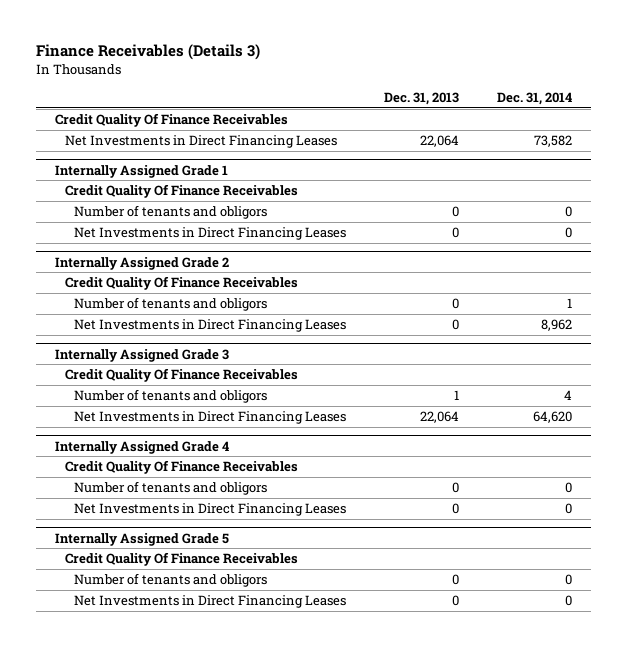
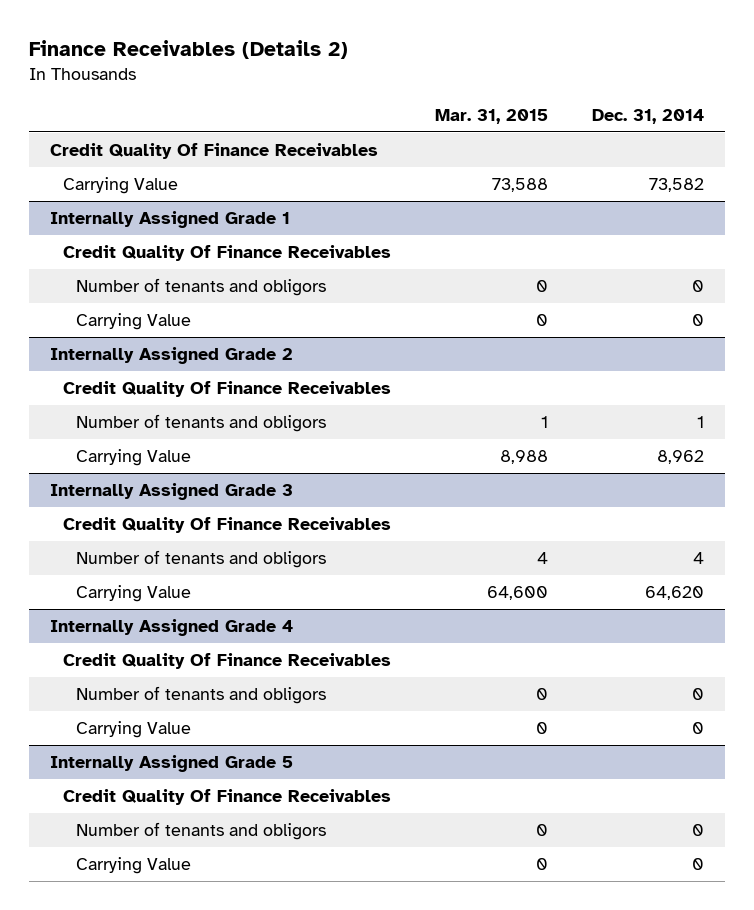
- Finance Receivables (Details 3)
+ Finance Receivables (Details 2)
- | Dec. 31, 2013 | Dec. 31, 2014
+ | Mar. 31, 2015 | Dec. 31, 2014
- Net Investments in Direct Financing Leases | 22,064 | 73,582
+ Carrying Value | 73,588 | 73,582
@ Internally Assigned Grade 1
- Net Investments in Direct Financing Leases | 0 | 0
+ Carrying Value | 0 | 0
@ Internally Assigned Grade 2
- Net Investments in Direct Financing Leases | 0 | 8,962
+ Carrying Value | 8,988 | 8,962
@ Internally Assigned Grade 3
- Net Investments in Direct Financing Leases | 22,064 | 64,620
+ Carrying Value | 64,600 | 64,620
@ Internally Assigned Grade 4
- Net Investments in Direct Financing Leases | 0 | 0
+ Carrying Value | 0 | 0
@ Internally Assigned Grade 5
- Net Investments in Direct Financing Leases | 0 | 0
+ Carrying Value | 0 | 0

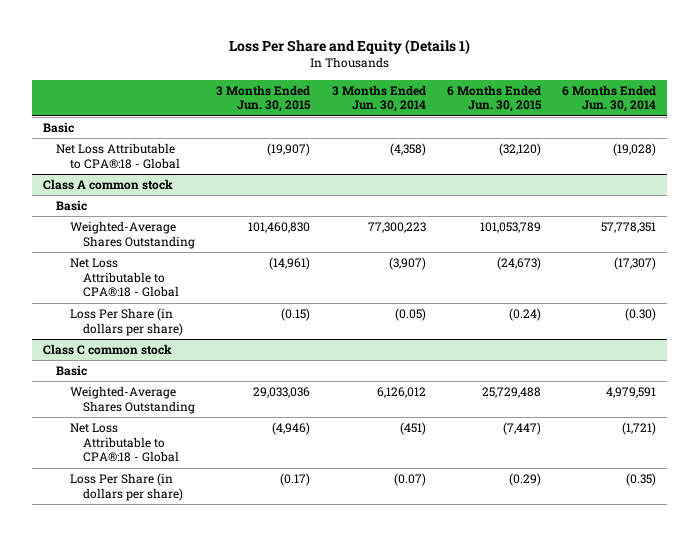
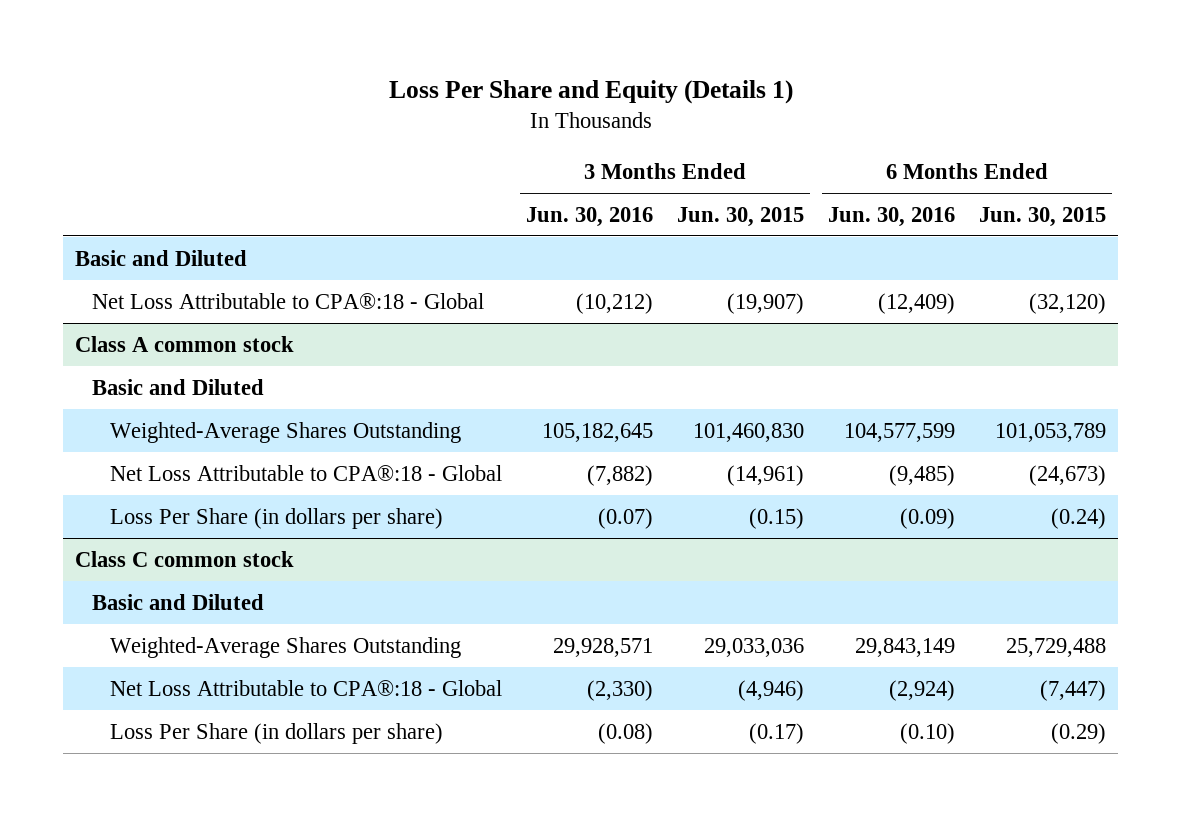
- | 3 Months Ended Jun. 30, 2015 | 3 Months Ended Jun. 30, 2014 | 6 Months Ended Jun. 30, 2015 | 6 Months Ended Jun. 30, 2014
+ | 3 Months Ended Jun. 30, 2016 | 3 Months Ended Jun. 30, 2015 | 6 Months Ended Jun. 30, 2016 | 6 Months Ended Jun. 30, 2015
- Basic
+ Basic and Diluted
@ Class A common stock
- Basic
+ Basic and Diluted
@ Class C common stock
- Basic
+ Basic and Diluted

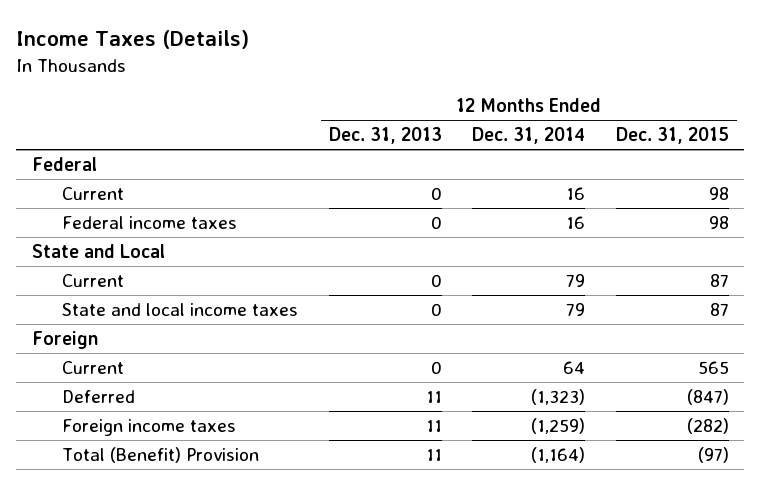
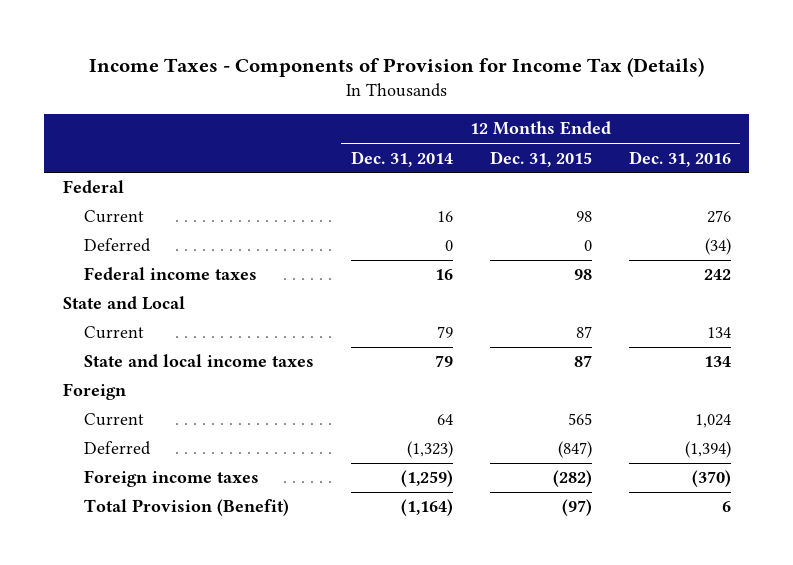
- Income Taxes (Details)
+ Income Taxes - Components of Provision for Income Tax (Details)
- | 12 Months Ended Dec. 31, 2013 | 12 Months Ended Dec. 31, 2014 | 12 Months Ended Dec. 31, 2015
+ | 12 Months Ended Dec. 31, 2014 | 12 Months Ended Dec. 31, 2015 | 12 Months Ended Dec. 31, 2016
+ Deferred | 0 | 0 | (34)
- Total (Benefit) Provision | 11 | (1,164) | (97)
+ Total Provision (Benefit) | (1,164) | (97) | 6

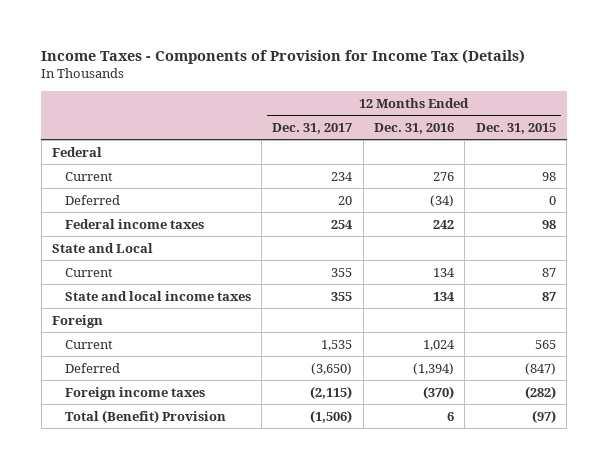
- | 12 Months Ended Dec. 31, 2014 | 12 Months Ended Dec. 31, 2015 | 12 Months Ended Dec. 31, 2016
+ | 12 Months Ended Dec. 31, 2017 | 12 Months Ended Dec. 31, 2016 | 12 Months Ended Dec. 31, 2015
- Total Provision (Benefit) | (1,164) | (97) | 6
+ Total (Benefit) Provision | (1,506) | 6 | (97)

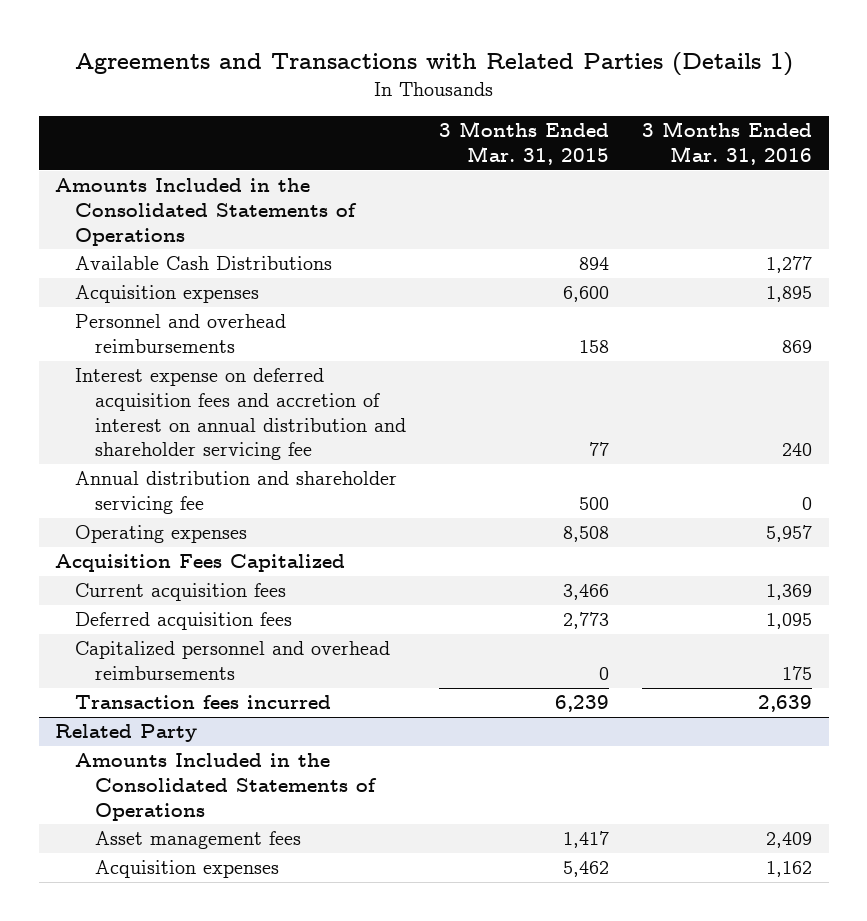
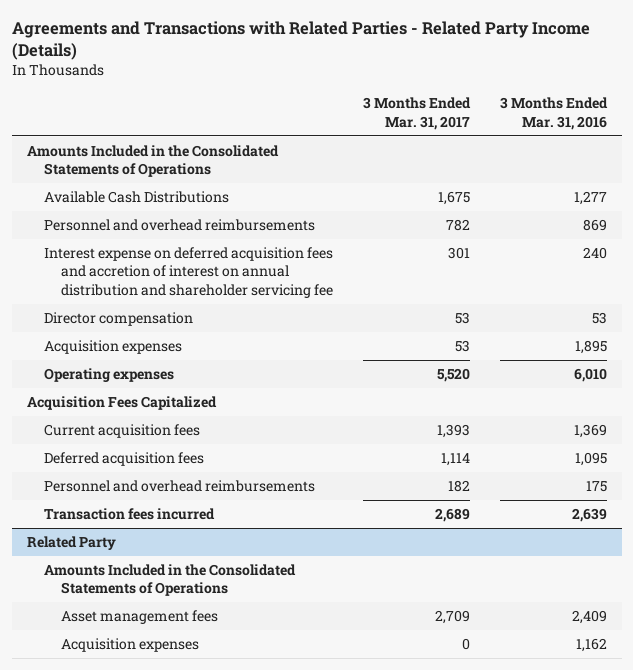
- Agreements and Transactions with Related Parties (Details 1)
+ Agreements and Transactions with Related Parties - Related Party Income (Details)
- | 3 Months Ended Mar. 31, 2015 | 3 Months Ended Mar. 31, 2016
+ | 3 Months Ended Mar. 31, 2017 | 3 Months Ended Mar. 31, 2016
- Annual distribution and shareholder servicing fee | 500 | 0
- Operating expenses | 8,508 | 5,957
+ Director compensation | 53 | 53
moved down: Acquisition expenses | 53 | 1,895
+ Operating expenses | 5,520 | 6,010
- Capitalized personnel and overhead reimbursements | 0 | 175
+ Personnel and overhead reimbursements | 182 | 175

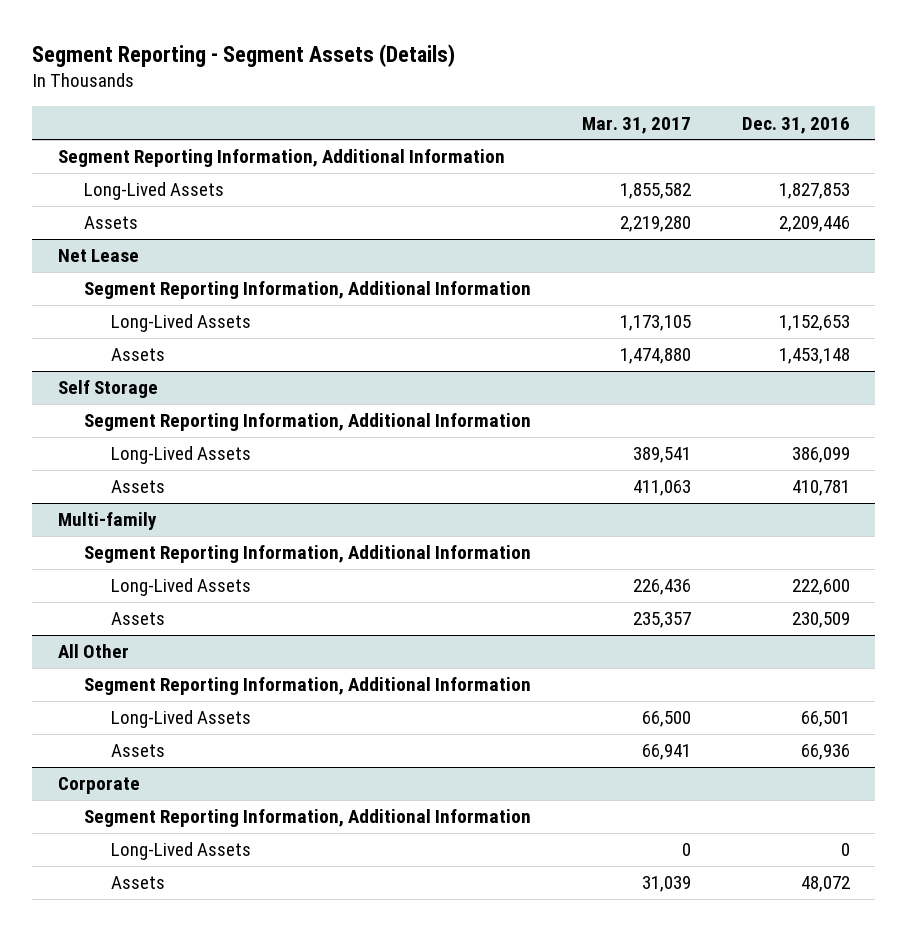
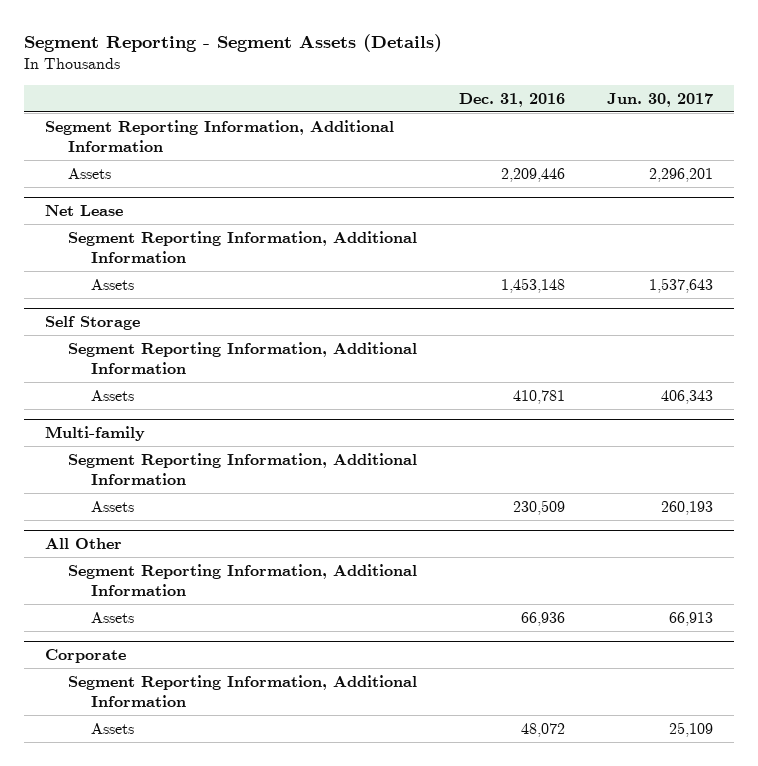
- | Mar. 31, 2017 | Dec. 31, 2016
+ | Dec. 31, 2016 | Jun. 30, 2017
- Long-Lived Assets | 1,855,582 | 1,827,853
@ Net Lease
- Long-Lived Assets | 1,173,105 | 1,152,653
@ Self Storage
- Long-Lived Assets | 389,541 | 386,099
@ Multi-family
- Long-Lived Assets | 226,436 | 222,600
@ All Other
- Long-Lived Assets | 66,500 | 66,501
@ Corporate
- Long-Lived Assets | 0 | 0

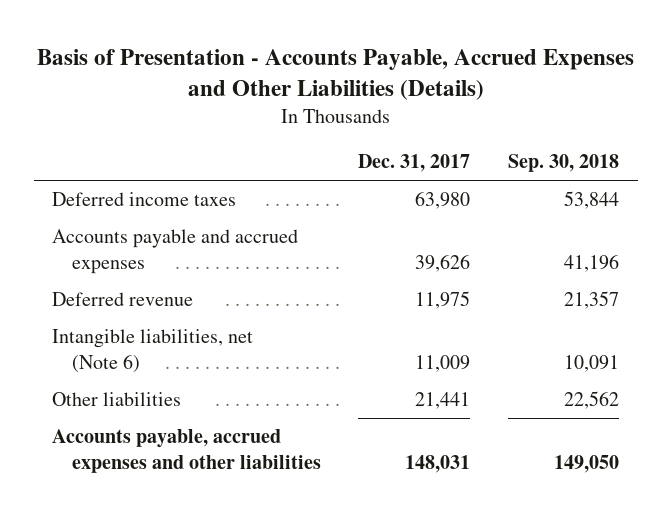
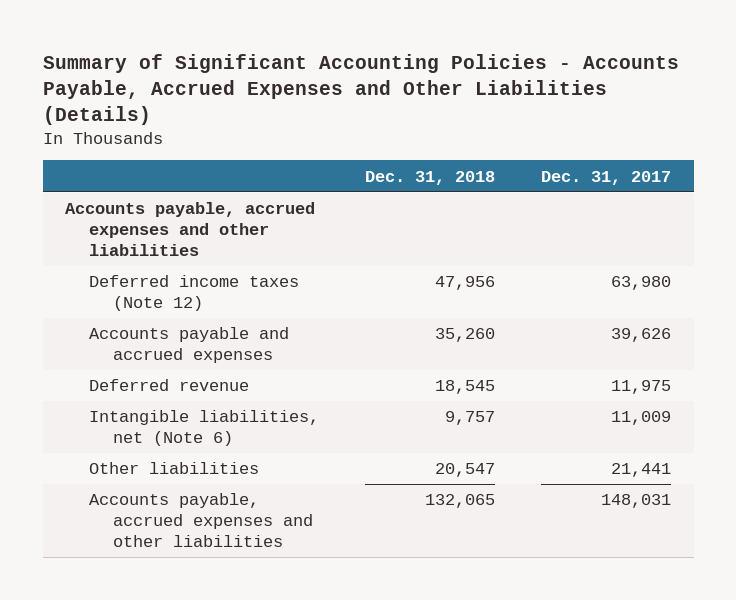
- Basis of Presentation - Accounts Payable, Accrued Expenses and Other Liabilities (Details)
+ Summary of Significant Accounting Policies - Accounts Payable, Accrued Expenses and Other Liabilities (Details)
- | Dec. 31, 2017 | Sep. 30, 2018
+ | Dec. 31, 2018 | Dec. 31, 2017
- Deferred income taxes | 63,980 | 53,844
+ Accounts payable, accrued expenses and other liabilities
+ Deferred income taxes (Note 12) | 47,956 | 63,980

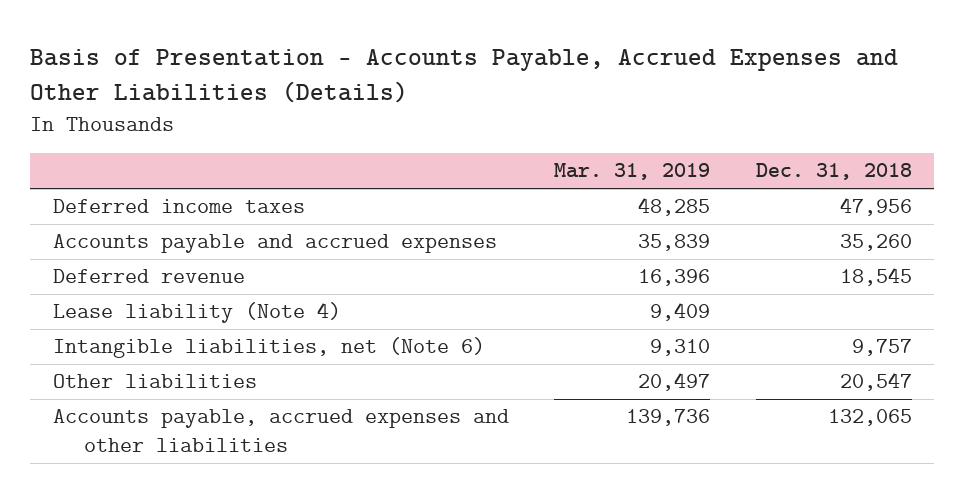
- Summary of Significant Accounting Policies - Accounts Payable, Accrued Expenses and Other Liabilities (Details)
+ Basis of Presentation - Accounts Payable, Accrued Expenses and Other Liabilities (Details)
- | Dec. 31, 2018 | Dec. 31, 2017
+ | Mar. 31, 2019 | Dec. 31, 2018
- Accounts payable, accrued expenses and other liabilities
- Deferred income taxes (Note 12) | 47,956 | 63,980
+ Deferred income taxes | 48,285 | 47,956
+ Lease liability (Note 4) | 9,409 |

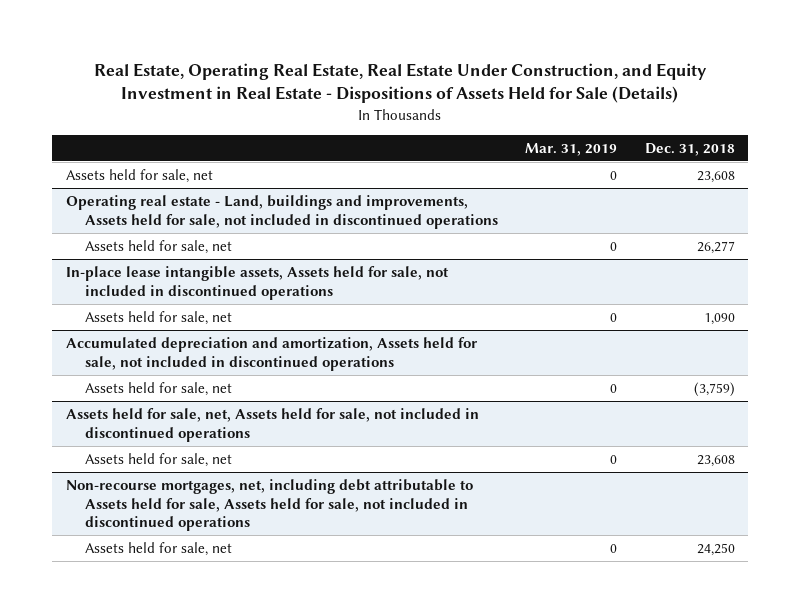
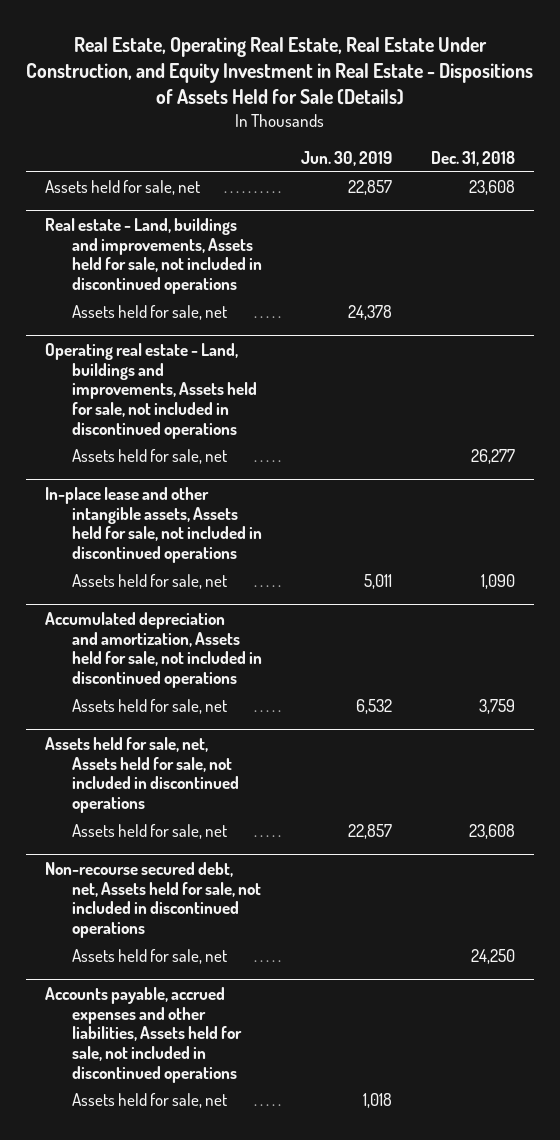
- | Mar. 31, 2019 | Dec. 31, 2018
+ | Jun. 30, 2019 | Dec. 31, 2018
+ Real estate - Land, buildings and improvements, Assets held for sale, not included in discontinued operations
+ Assets held for sale, net | 24,378 |
- In-place lease intangible assets, Assets held for sale, not included in discontinued operations
+ In-place lease and other intangible assets, Assets held for sale, not included in discontinued operations
@ Accumulated depreciation and amortization, Assets held for sale, not included in discontinued operations
- Assets held for sale, net | 0 | (3,759)
+ Assets held for sale, net | 6,532 | 3,759
- Non-recourse mortgages, net, including debt attributable to Assets held for sale, Assets held for sale, not included in discontinued operations
+ Non-recourse secured debt, net, Assets held for sale, not included in discontinued operations
+ Accounts payable, accrued expenses and other liabilities, Assets held for sale, not included in discontinued operations
+ Assets held for sale, net | 1,018 |

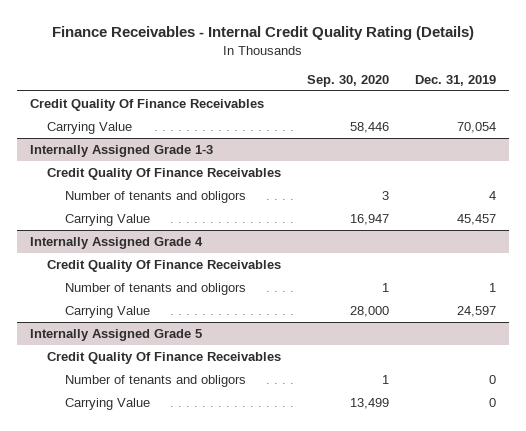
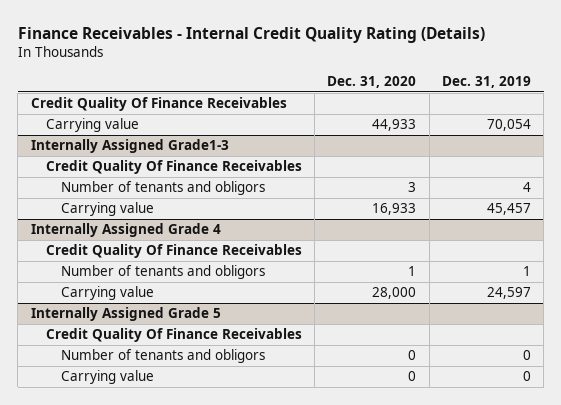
- | Sep. 30, 2020 | Dec. 31, 2019
+ | Dec. 31, 2020 | Dec. 31, 2019
- Carrying Value | 58,446 | 70,054
- Internally Assigned Grade 1-3
+ Carrying value | 44,933 | 70,054
+ Internally Assigned Grade1-3
- Carrying Value | 16,947 | 45,457
+ Carrying value | 16,933 | 45,457
@ Internally Assigned Grade 4
- Carrying Value | 28,000 | 24,597
+ Carrying value | 28,000 | 24,597
@ Internally Assigned Grade 5
- Carrying Value | 13,499 | 0
+ Carrying value | 0 | 0

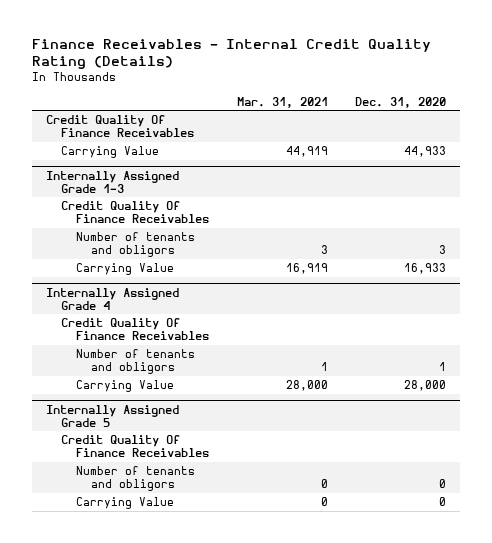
- | Dec. 31, 2020 | Dec. 31, 2019
+ | Mar. 31, 2021 | Dec. 31, 2020
- Carrying value | 44,933 | 70,054
- Internally Assigned Grade1-3
+ Carrying Value | 44,919 | 44,933
+ Internally Assigned Grade 1-3
- Carrying value | 16,933 | 45,457
+ Carrying Value | 16,919 | 16,933
@ Internally Assigned Grade 4
- Carrying value | 28,000 | 24,597
+ Carrying Value | 28,000 | 28,000
@ Internally Assigned Grade 5
- Carrying value | 0 | 0
+ Carrying Value | 0 | 0

